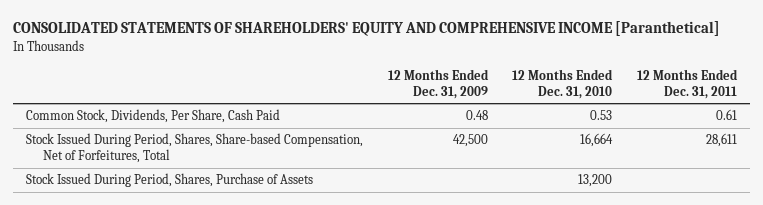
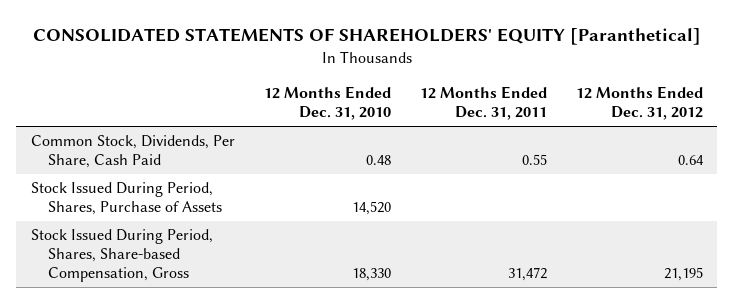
- CONSOLIDATED STATEMENTS OF SHAREHOLDERS' EQUITY AND COMPREHENSIVE INCOME [Paranthetical]
+ CONSOLIDATED STATEMENTS OF SHAREHOLDERS' EQUITY [Paranthetical]
- | 12 Months Ended Dec. 31, 2009 | 12 Months Ended Dec. 31, 2010 | 12 Months Ended Dec. 31, 2011
+ | 12 Months Ended Dec. 31, 2010 | 12 Months Ended Dec. 31, 2011 | 12 Months Ended Dec. 31, 2012
- Common Stock, Dividends, Per Share, Cash Paid | 0.48 | 0.53 | 0.61
- Stock Issued During Period, Shares, Share-based Compensation, Net of Forfeitures, Total | 42,500 | 16,664 | 28,611
- Stock Issued During Period, Shares, Purchase of Assets | | 13,200 |
+ Common Stock, Dividends, Per Share, Cash Paid | 0.48 | 0.55 | 0.64
+ Stock Issued During Period, Shares, Purchase of Assets | 14,520 | |
+ Stock Issued During Period, Shares, Share-based Compensation, Gross | 18,330 | 31,472 | 21,195

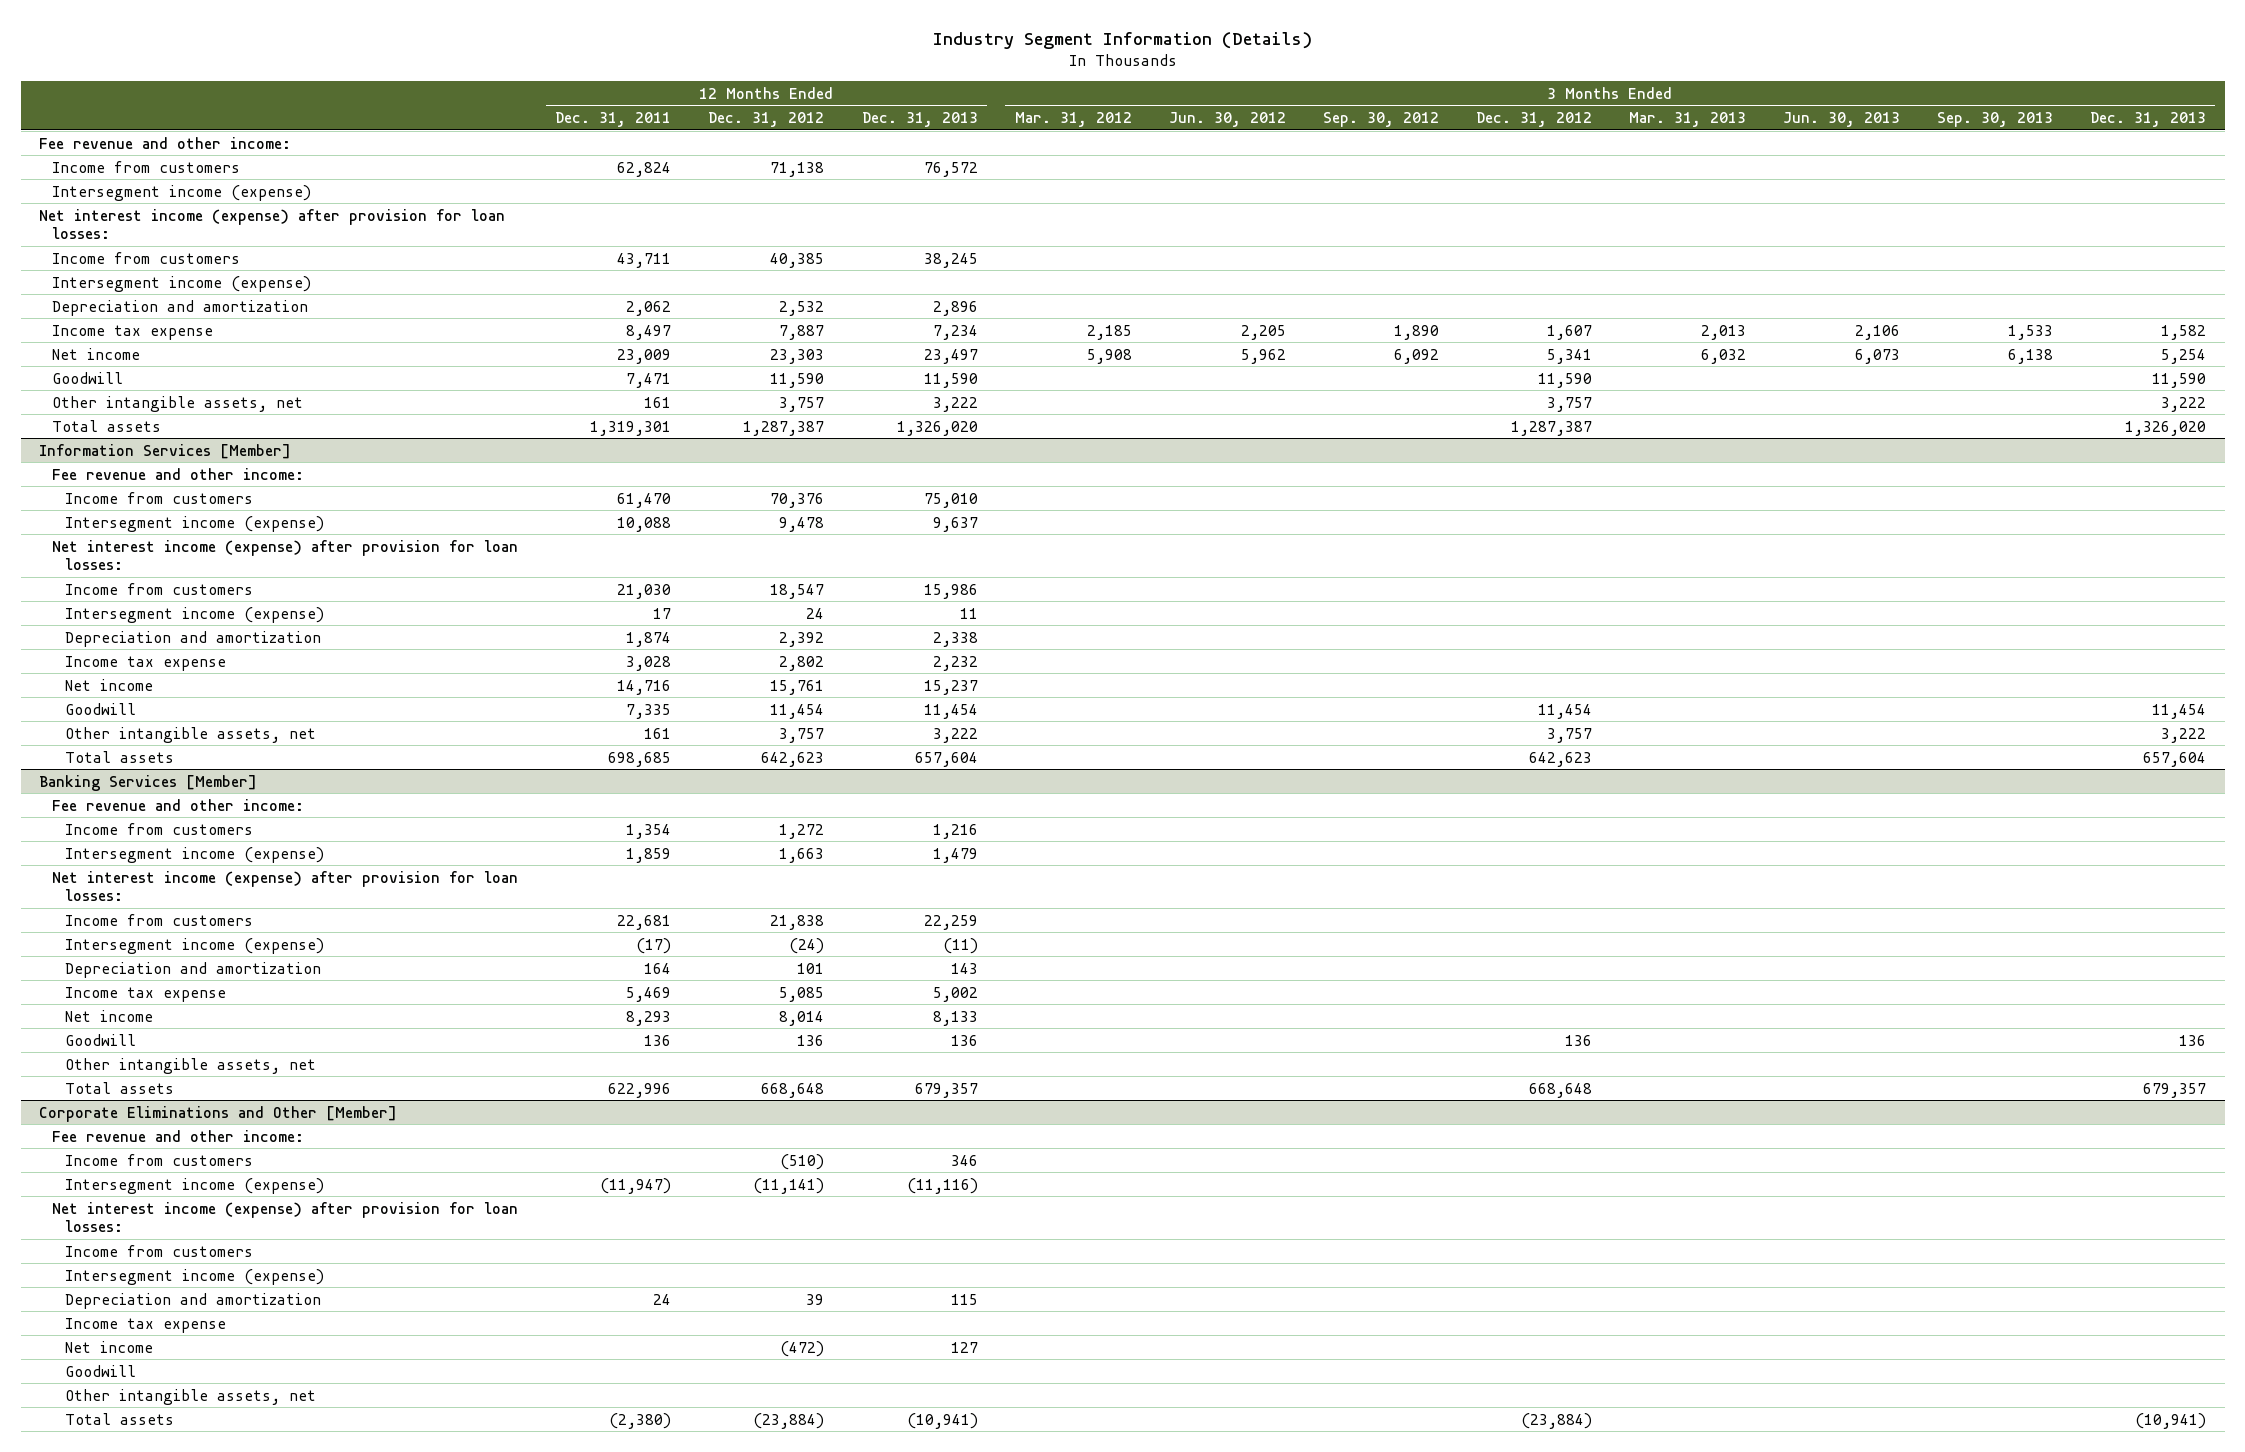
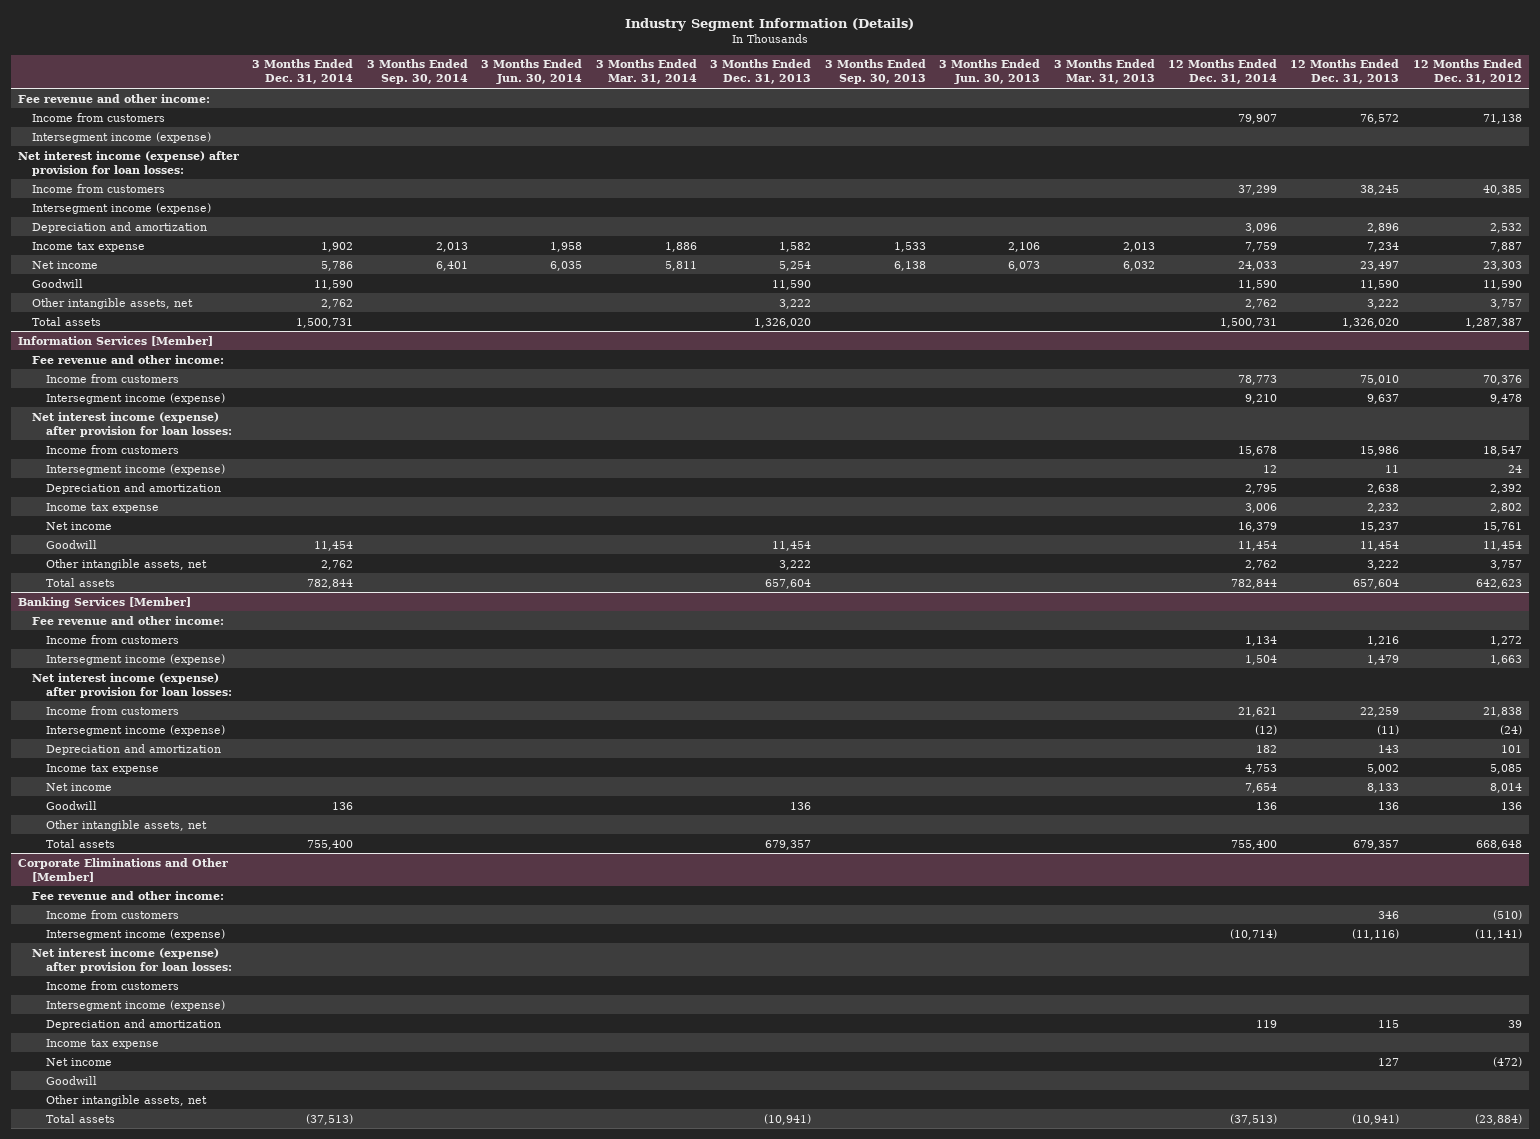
- | 12 Months Ended Dec. 31, 2011 | 12 Months Ended Dec. 31, 2012 | 12 Months Ended Dec. 31, 2013 | 3 Months Ended Mar. 31, 2012 | 3 Months Ended Jun. 30, 2012 | 3 Months Ended Sep. 30, 2012 | 3 Months Ended Dec. 31, 2012 | 3 Months Ended Mar. 31, 2013 | 3 Months Ended Jun. 30, 2013 | 3 Months Ended Sep. 30, 2013 | 3 Months Ended Dec. 31, 2013
+ | 3 Months Ended Dec. 31, 2014 | 3 Months Ended Sep. 30, 2014 | 3 Months Ended Jun. 30, 2014 | 3 Months Ended Mar. 31, 2014 | 3 Months Ended Dec. 31, 2013 | 3 Months Ended Sep. 30, 2013 | 3 Months Ended Jun. 30, 2013 | 3 Months Ended Mar. 31, 2013 | 12 Months Ended Dec. 31, 2014 | 12 Months Ended Dec. 31, 2013 | 12 Months Ended Dec. 31, 2012
@ Information Services [Member]
- Depreciation and amortization | 1,874 | 2,392 | 2,338 | | | | | | | |
+ Depreciation and amortization | | | | | | | | | 2,795 | 2,638 | 2,392

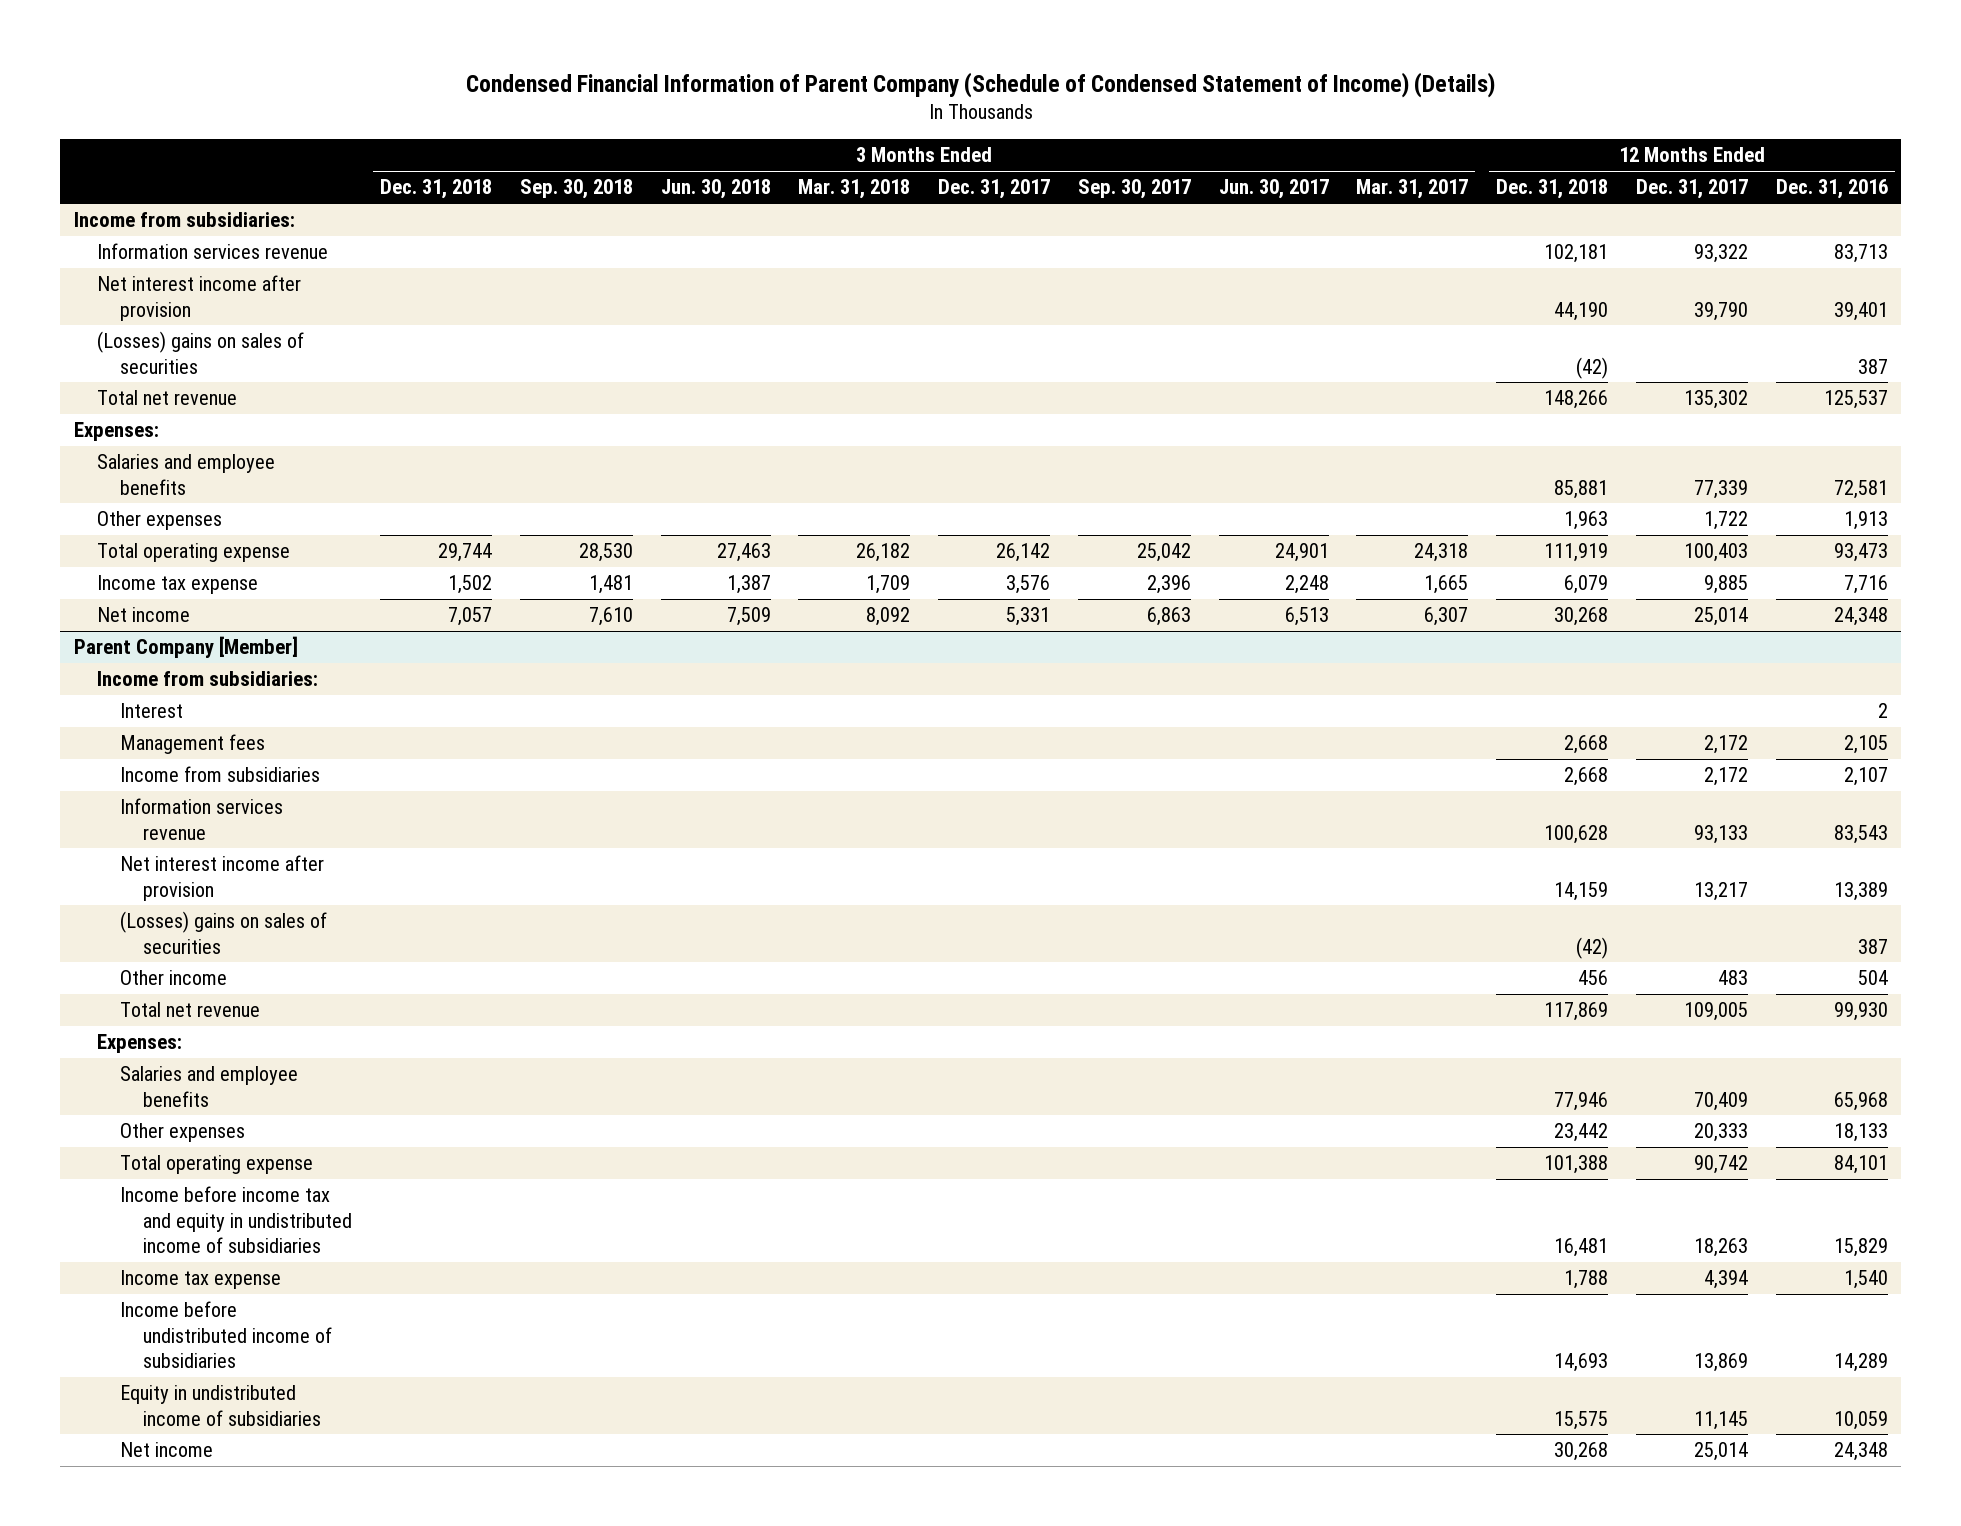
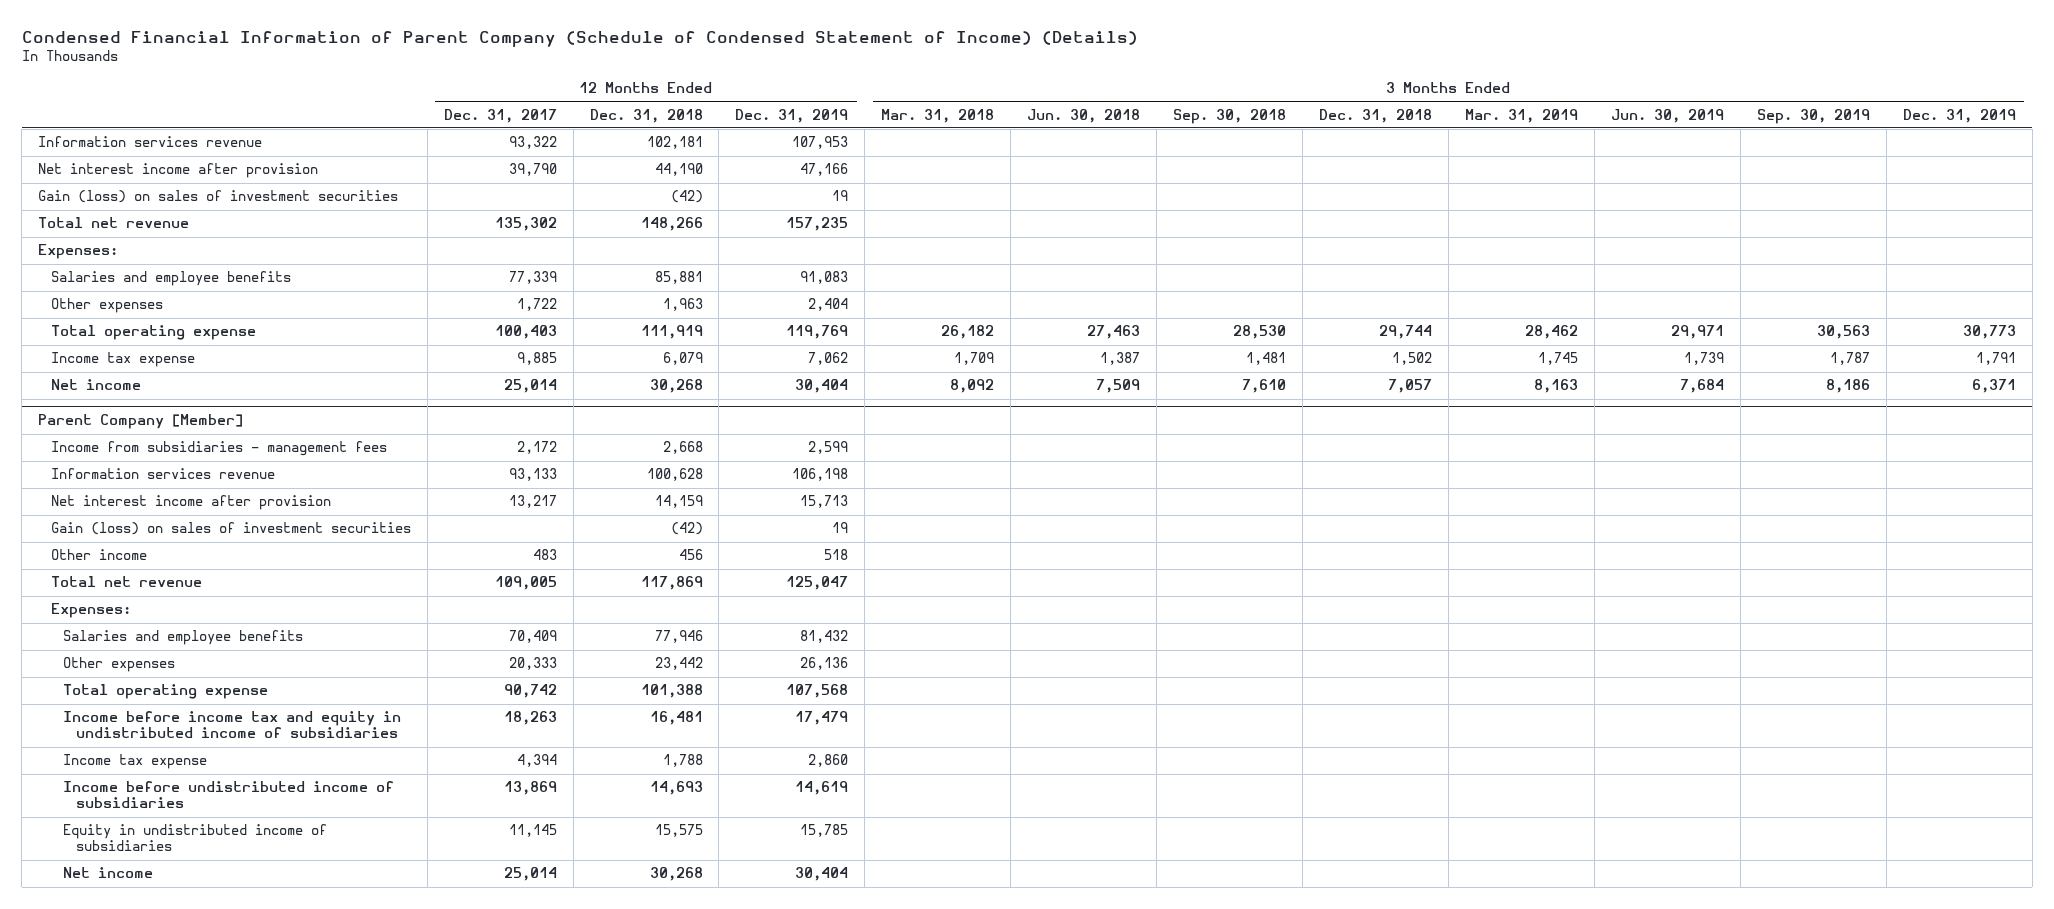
- | 3 Months Ended Dec. 31, 2018 | 3 Months Ended Sep. 30, 2018 | 3 Months Ended Jun. 30, 2018 | 3 Months Ended Mar. 31, 2018 | 3 Months Ended Dec. 31, 2017 | 3 Months Ended Sep. 30, 2017 | 3 Months Ended Jun. 30, 2017 | 3 Months Ended Mar. 31, 2017 | 12 Months Ended Dec. 31, 2018 | 12 Months Ended Dec. 31, 2017 | 12 Months Ended Dec. 31, 2016
+ | 12 Months Ended Dec. 31, 2017 | 12 Months Ended Dec. 31, 2018 | 12 Months Ended Dec. 31, 2019 | 3 Months Ended Mar. 31, 2018 | 3 Months Ended Jun. 30, 2018 | 3 Months Ended Sep. 30, 2018 | 3 Months Ended Dec. 31, 2018 | 3 Months Ended Mar. 31, 2019 | 3 Months Ended Jun. 30, 2019 | 3 Months Ended Sep. 30, 2019 | 3 Months Ended Dec. 31, 2019
- Income from subsidiaries:
- (Losses) gains on sales of securities | | | | | | | | | (42) | | 387
+ Gain (loss) on sales of investment securities | | (42) | 19 | | | | | | | |
@ Parent Company [Member]
- Income from subsidiaries:
- Interest | | | | | | | | | | | 2
- Management fees | | | | | | | | | 2,668 | 2,172 | 2,105
- Income from subsidiaries | | | | | | | | | 2,668 | 2,172 | 2,107
+ Income from subsidiaries - management fees | 2,172 | 2,668 | 2,599 | | | | | | | |
- (Losses) gains on sales of securities | | | | | | | | | (42) | | 387
+ Gain (loss) on sales of investment securities | | (42) | 19 | | | | | | | |

